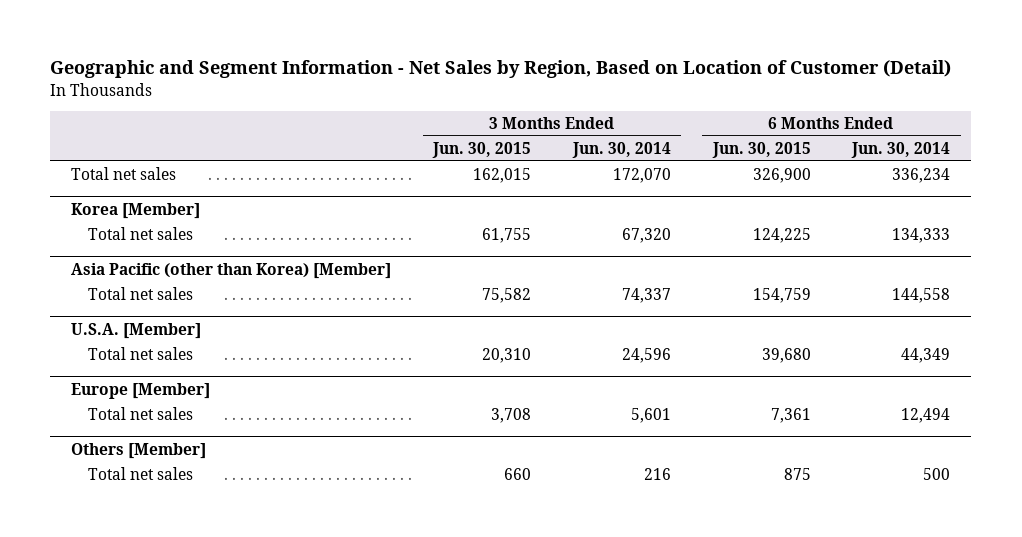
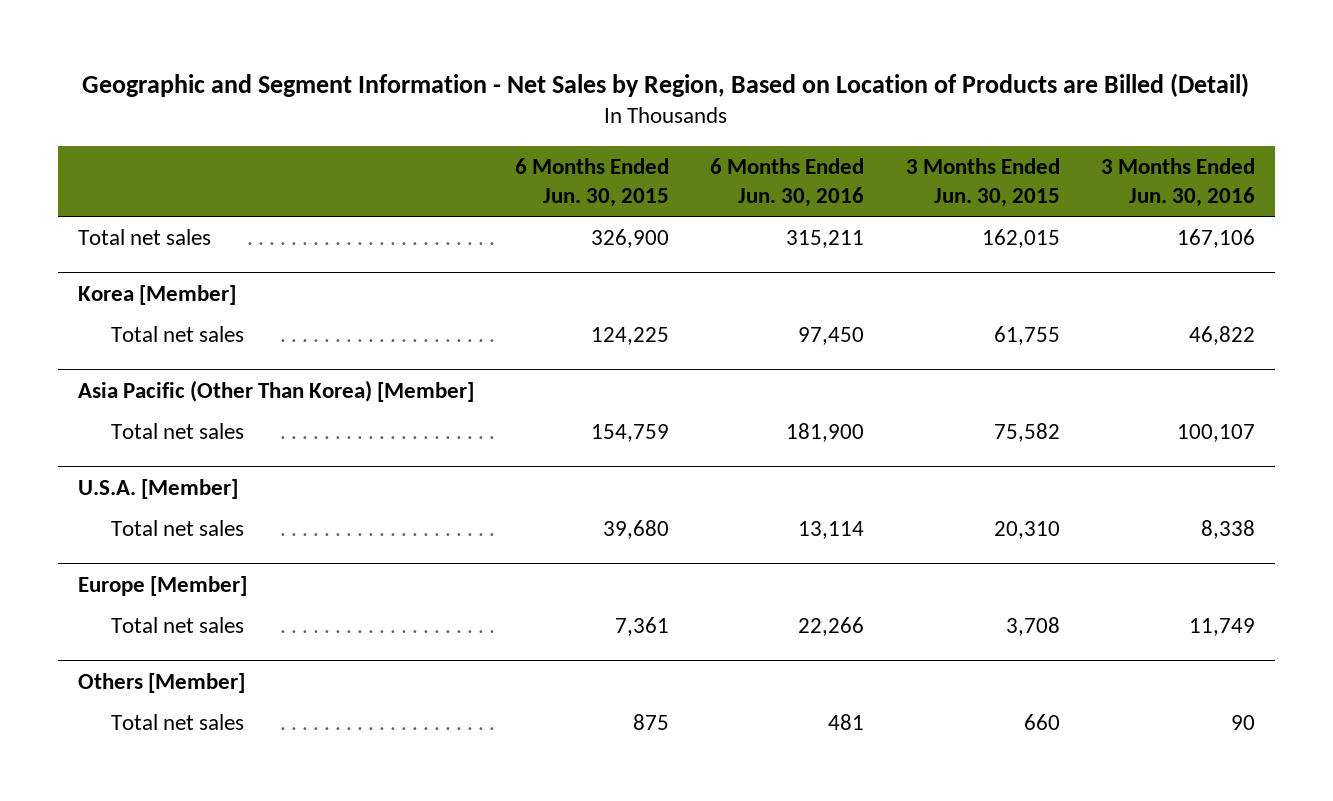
- Geographic and Segment Information - Net Sales by Region, Based on Location of Customer (Detail)
+ Geographic and Segment Information - Net Sales by Region, Based on Location of Products are Billed (Detail)
- | 3 Months Ended Jun. 30, 2015 | 3 Months Ended Jun. 30, 2014 | 6 Months Ended Jun. 30, 2015 | 6 Months Ended Jun. 30, 2014
+ | 6 Months Ended Jun. 30, 2015 | 6 Months Ended Jun. 30, 2016 | 3 Months Ended Jun. 30, 2015 | 3 Months Ended Jun. 30, 2016
- Asia Pacific (other than Korea) [Member]
+ Asia Pacific (Other Than Korea) [Member]

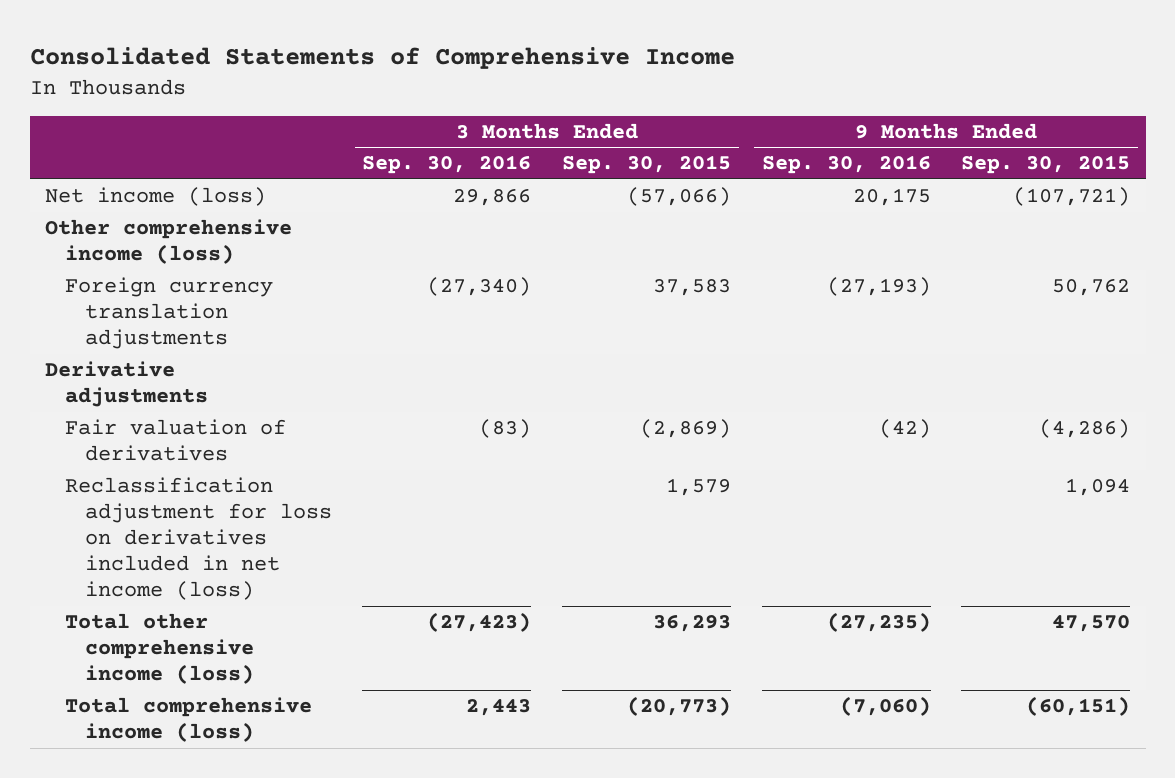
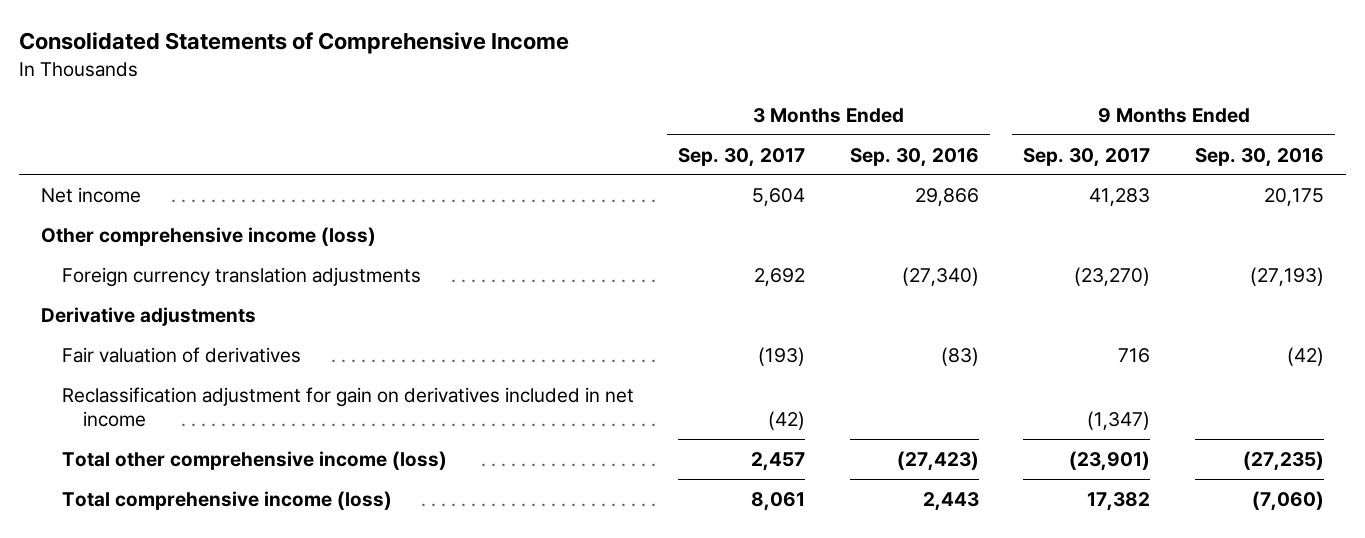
- | 3 Months Ended Sep. 30, 2016 | 3 Months Ended Sep. 30, 2015 | 9 Months Ended Sep. 30, 2016 | 9 Months Ended Sep. 30, 2015
+ | 3 Months Ended Sep. 30, 2017 | 3 Months Ended Sep. 30, 2016 | 9 Months Ended Sep. 30, 2017 | 9 Months Ended Sep. 30, 2016
- Net income (loss) | 29,866 | (57,066) | 20,175 | (107,721)
+ Net income | 5,604 | 29,866 | 41,283 | 20,175
- Reclassification adjustment for loss on derivatives included in net income (loss) | | 1,579 | | 1,094
+ Reclassification adjustment for gain on derivatives included in net income | (42) | | (1,347) |

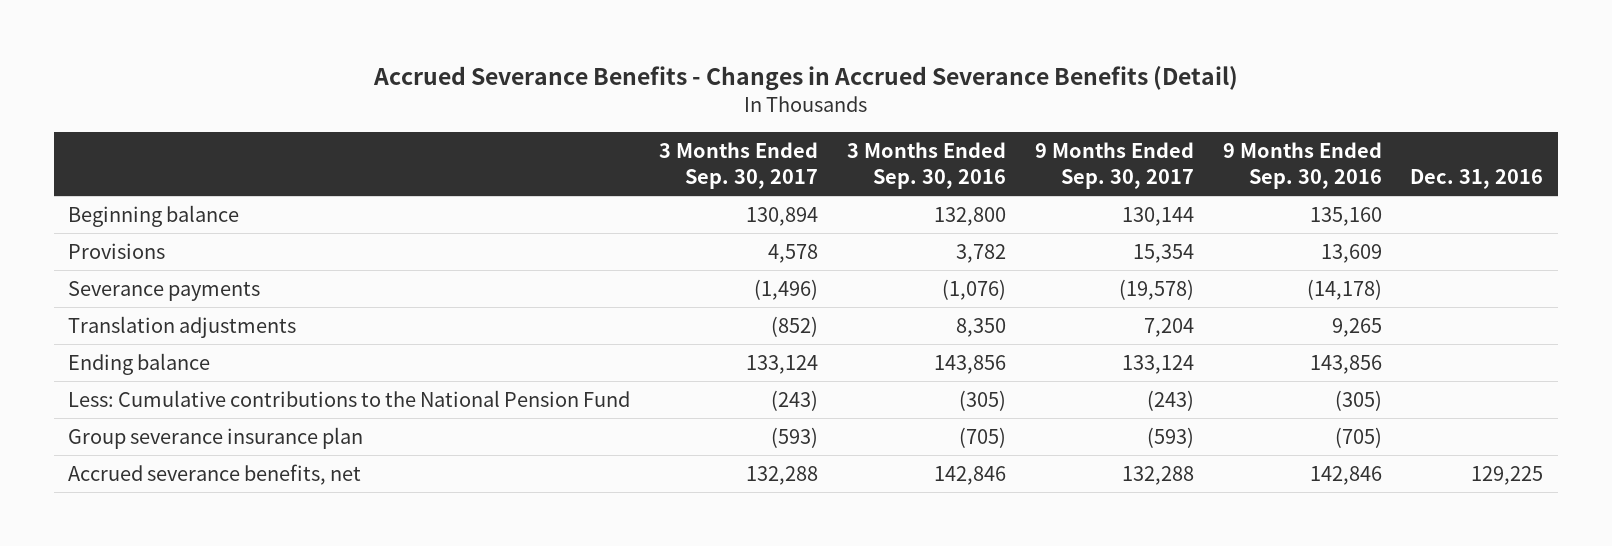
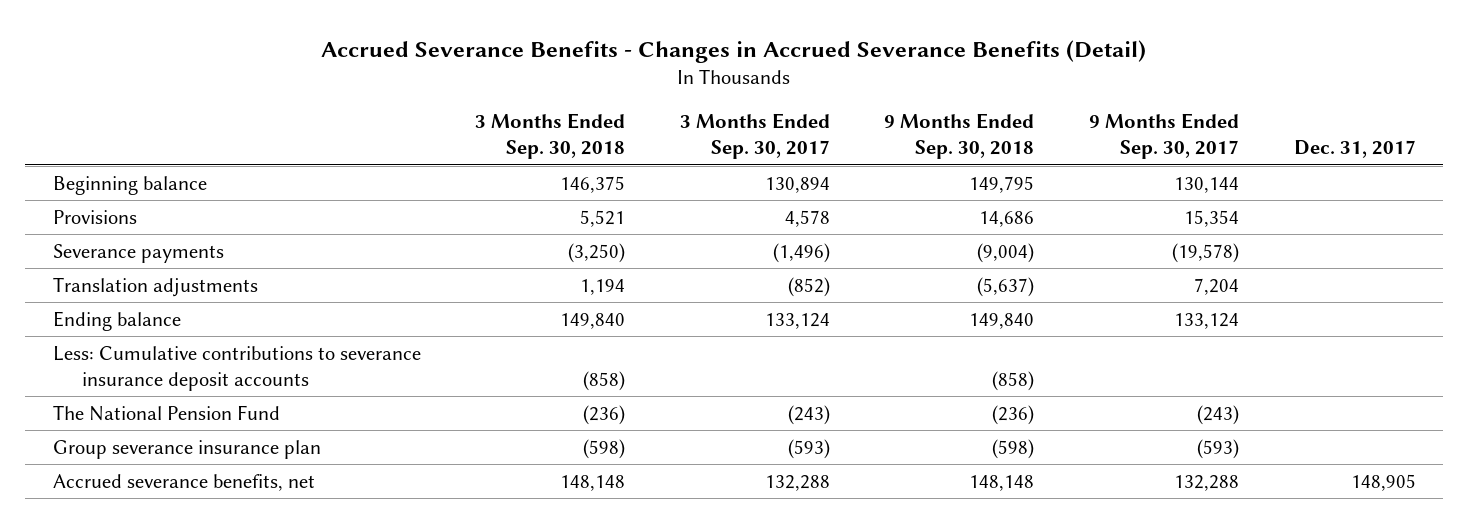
- | 3 Months Ended Sep. 30, 2017 | 3 Months Ended Sep. 30, 2016 | 9 Months Ended Sep. 30, 2017 | 9 Months Ended Sep. 30, 2016 | Dec. 31, 2016
+ | 3 Months Ended Sep. 30, 2018 | 3 Months Ended Sep. 30, 2017 | 9 Months Ended Sep. 30, 2018 | 9 Months Ended Sep. 30, 2017 | Dec. 31, 2017
- Less: Cumulative contributions to the National Pension Fund | (243) | (305) | (243) | (305) |
+ Less: Cumulative contributions to severance insurance deposit accounts | (858) | | (858) | |
+ The National Pension Fund | (236) | (243) | (236) | (243) |

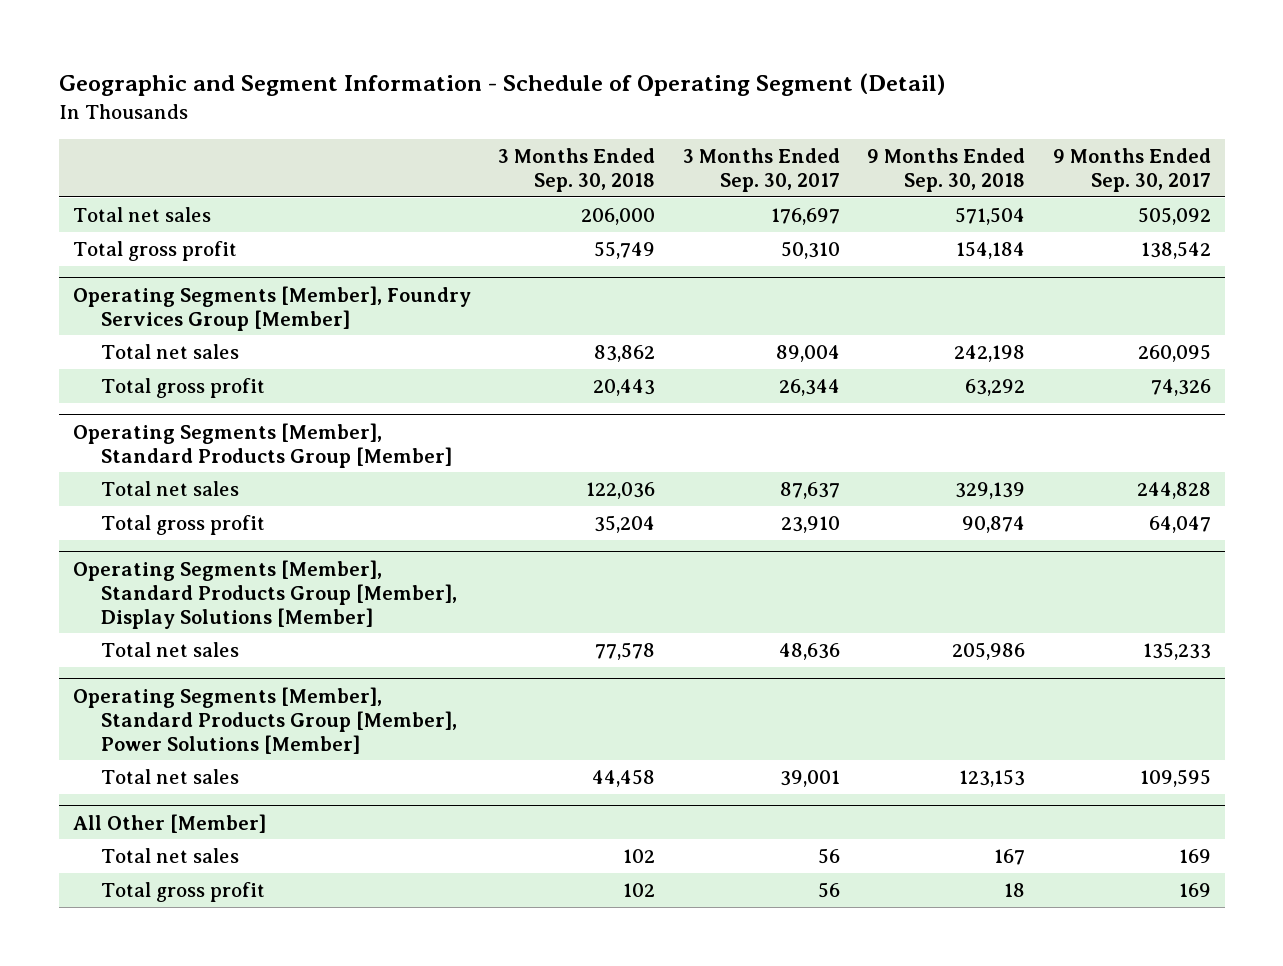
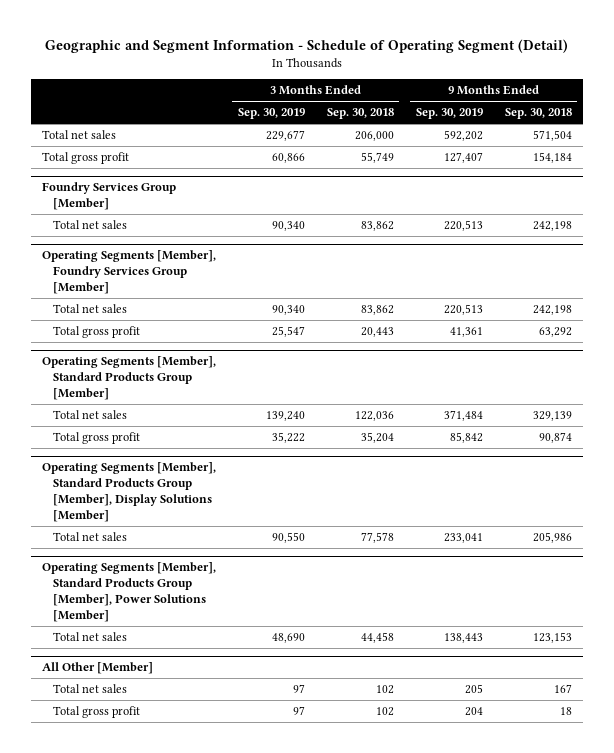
- | 3 Months Ended Sep. 30, 2018 | 3 Months Ended Sep. 30, 2017 | 9 Months Ended Sep. 30, 2018 | 9 Months Ended Sep. 30, 2017
+ | 3 Months Ended Sep. 30, 2019 | 3 Months Ended Sep. 30, 2018 | 9 Months Ended Sep. 30, 2019 | 9 Months Ended Sep. 30, 2018
+ Foundry Services Group [Member]
+ Total net sales | 90,340 | 83,862 | 220,513 | 242,198

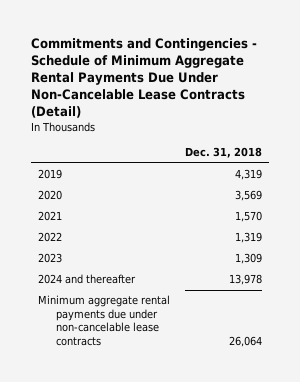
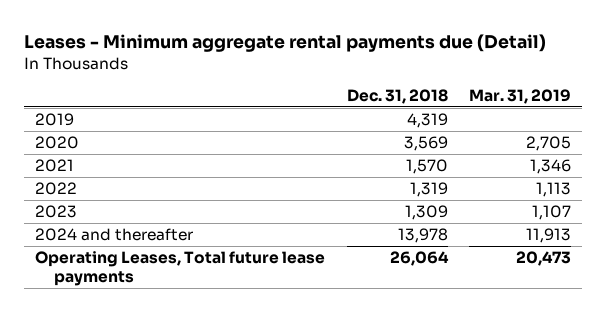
- Commitments and Contingencies - Schedule of Minimum Aggregate Rental Payments Due Under Non-Cancelable Lease Contracts (Detail)
+ Leases - Minimum aggregate rental payments due (Detail)
- | Dec. 31, 2018
+ | Dec. 31, 2018 | Mar. 31, 2019
- Minimum aggregate rental payments due under non-cancelable lease contracts | 26,064
+ Operating Leases, Total future lease payments | 26,064 | 20,473

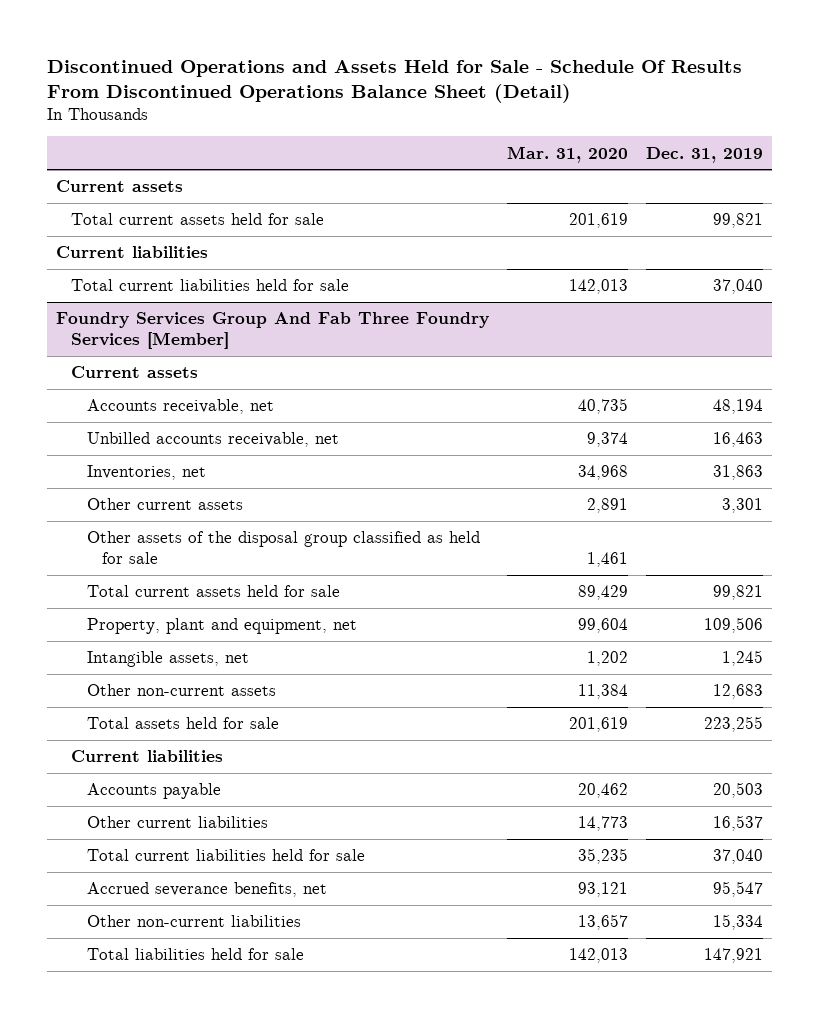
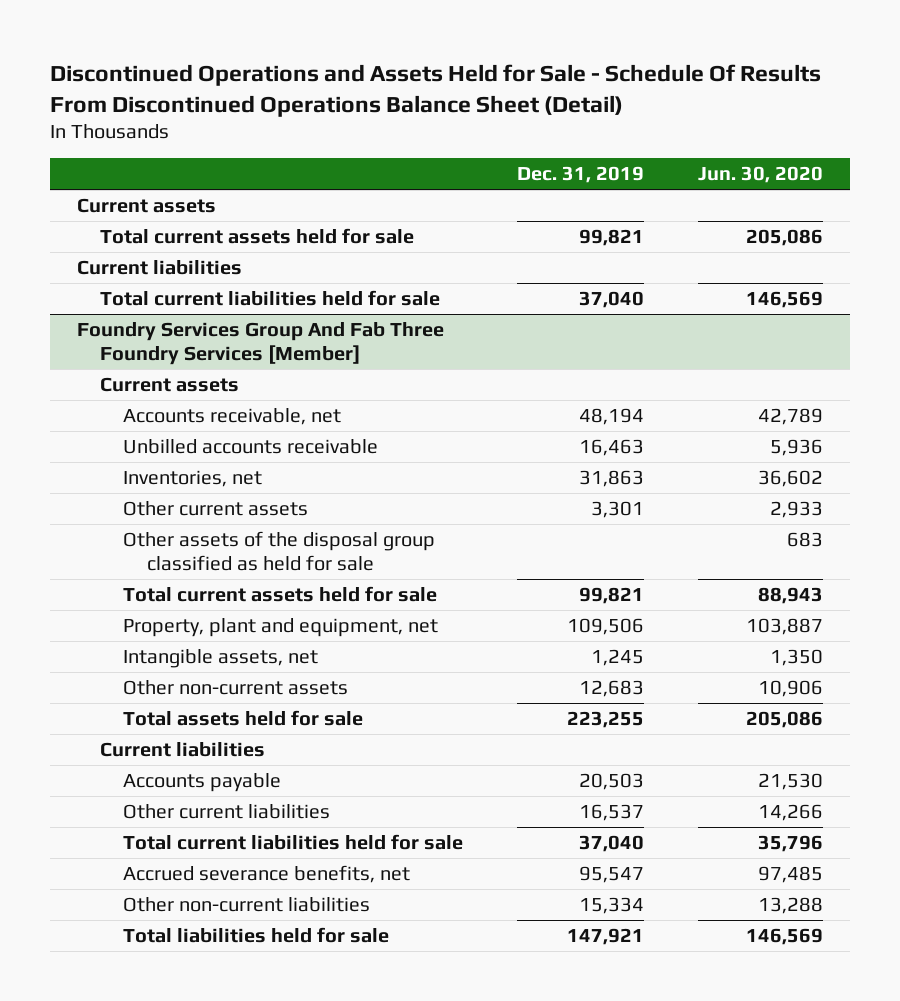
- | Mar. 31, 2020 | Dec. 31, 2019
+ | Dec. 31, 2019 | Jun. 30, 2020
@ Foundry Services Group And Fab Three Foundry Services [Member]
- Unbilled accounts receivable, net | 9,374 | 16,463
+ Unbilled accounts receivable | 16,463 | 5,936

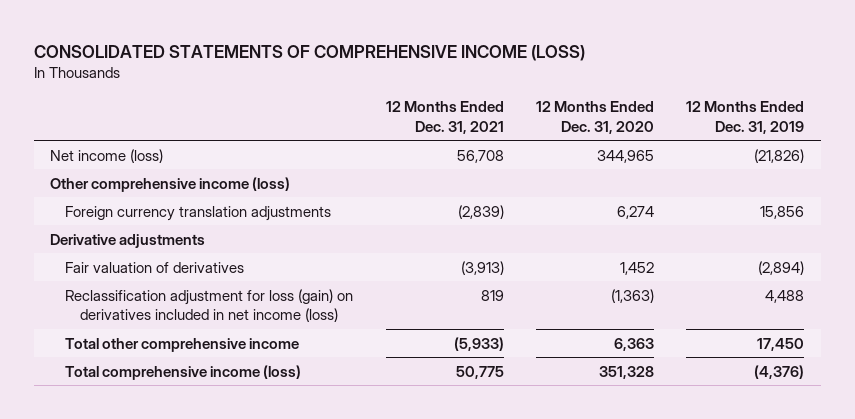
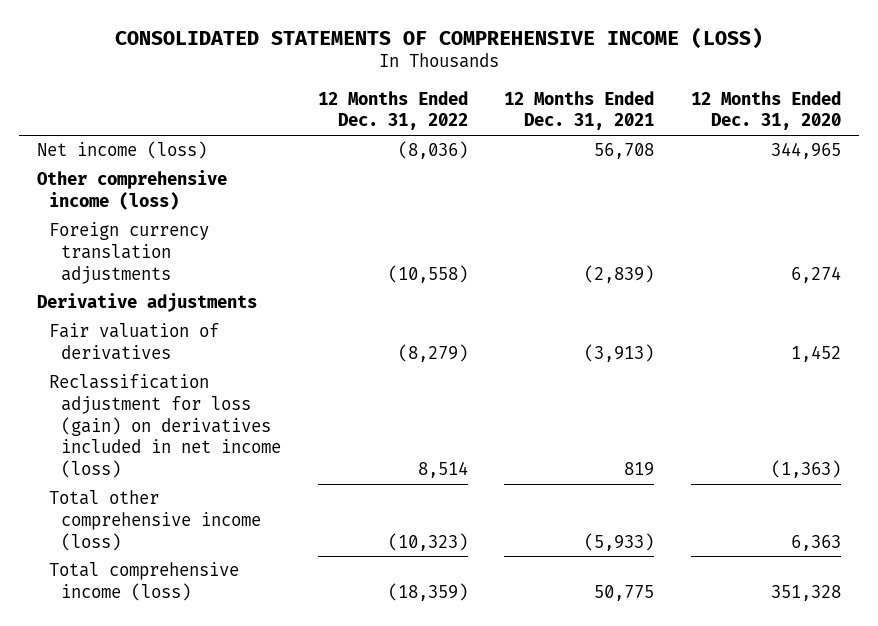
- | 12 Months Ended Dec. 31, 2021 | 12 Months Ended Dec. 31, 2020 | 12 Months Ended Dec. 31, 2019
+ | 12 Months Ended Dec. 31, 2022 | 12 Months Ended Dec. 31, 2021 | 12 Months Ended Dec. 31, 2020
- Total other comprehensive income | (5,933) | 6,363 | 17,450
+ Total other comprehensive income (loss) | (10,323) | (5,933) | 6,363

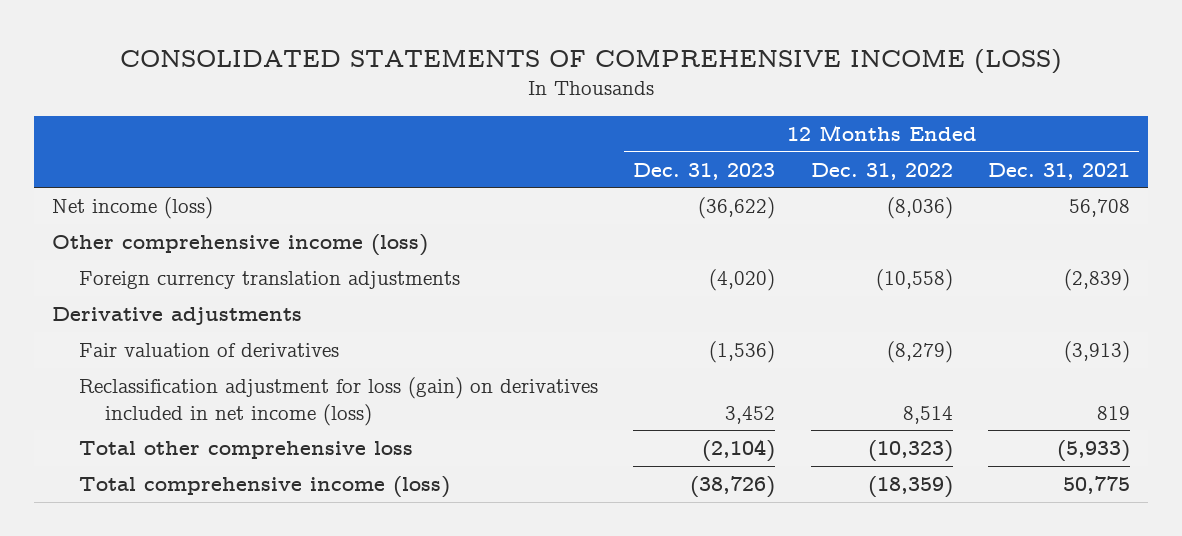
- | 12 Months Ended Dec. 31, 2022 | 12 Months Ended Dec. 31, 2021 | 12 Months Ended Dec. 31, 2020
+ | 12 Months Ended Dec. 31, 2023 | 12 Months Ended Dec. 31, 2022 | 12 Months Ended Dec. 31, 2021
- Total other comprehensive income (loss) | (10,323) | (5,933) | 6,363
+ Total other comprehensive loss | (2,104) | (10,323) | (5,933)

